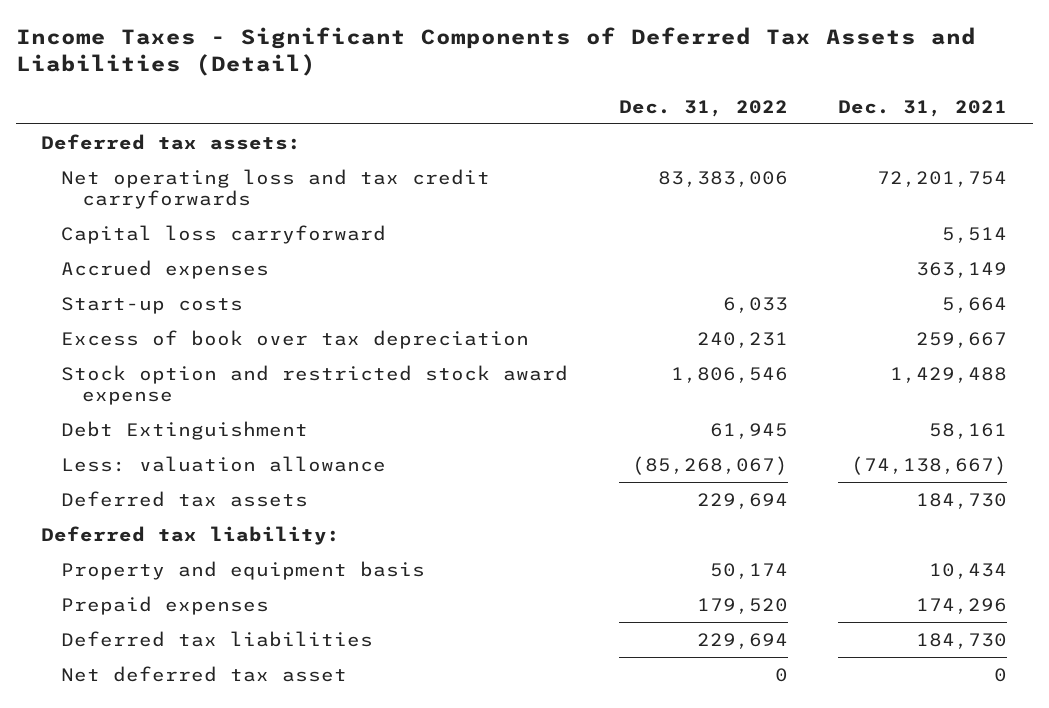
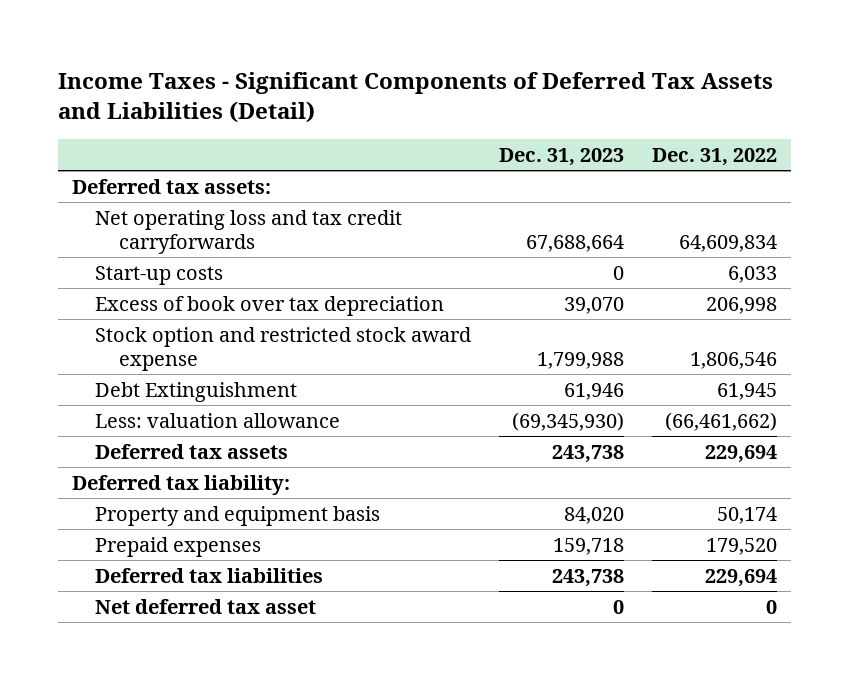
- | Dec. 31, 2022 | Dec. 31, 2021
+ | Dec. 31, 2023 | Dec. 31, 2022
- Net operating loss and tax credit carryforwards | 83,383,006 | 72,201,754
- Capital loss carryforward | | 5,514
- Accrued expenses | | 363,149
+ Net operating loss and tax credit carryforwards | 67,688,664 | 64,609,834
- Excess of book over tax depreciation | 240,231 | 259,667
+ Excess of book over tax depreciation | 39,070 | 206,998
- Less: valuation allowance | (85,268,067) | (74,138,667)
+ Less: valuation allowance | (69,345,930) | (66,461,662)

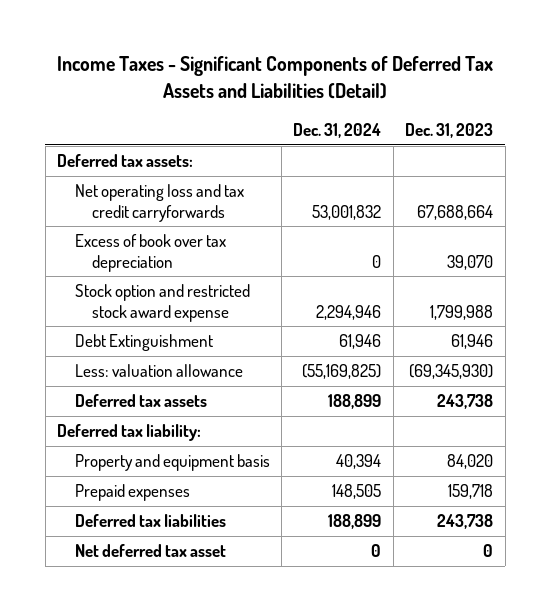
- | Dec. 31, 2023 | Dec. 31, 2022
+ | Dec. 31, 2024 | Dec. 31, 2023
- Start-up costs | 0 | 6,033

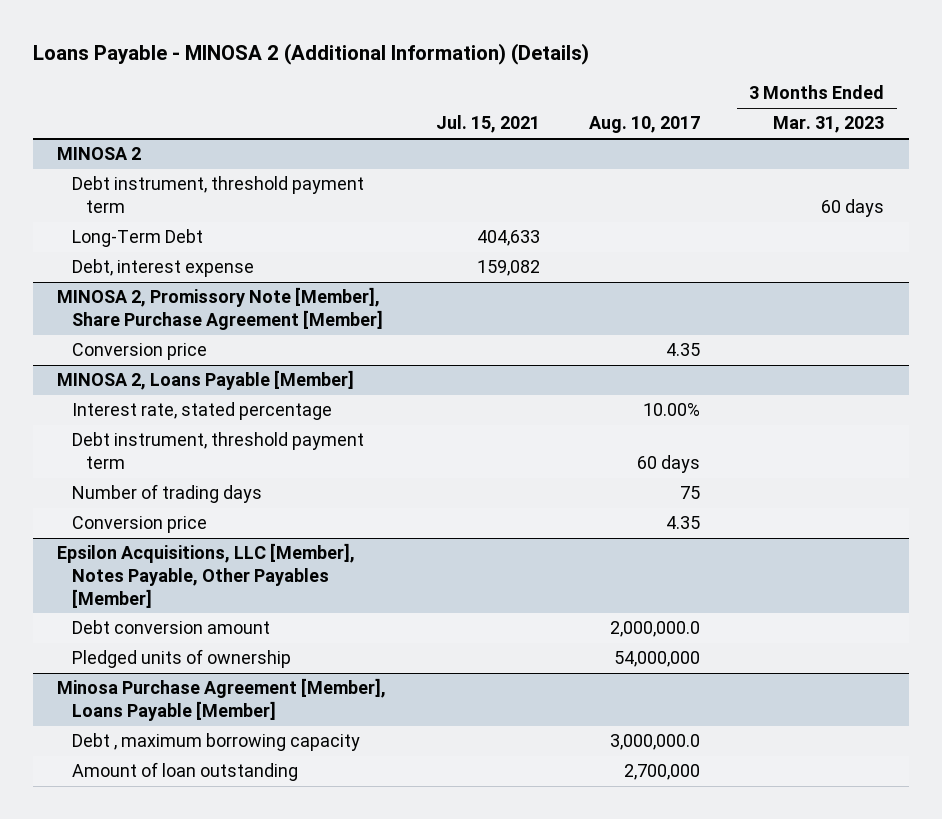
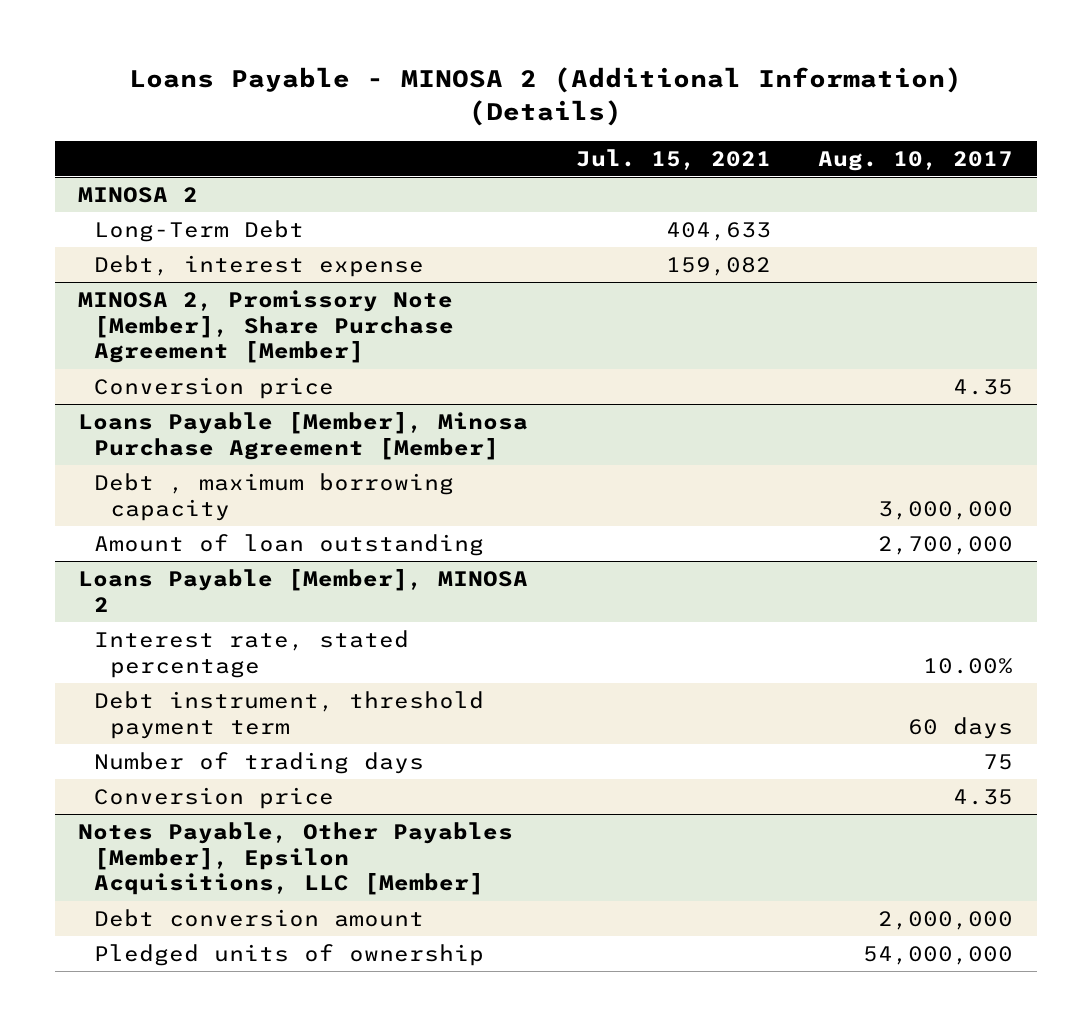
- | Jul. 15, 2021 | Aug. 10, 2017 | 3 Months Ended Mar. 31, 2023
+ | Jul. 15, 2021 | Aug. 10, 2017
@ MINOSA 2
- Debt instrument, threshold payment term | | | 60 days
- MINOSA 2, Loans Payable [Member]
+ Loans Payable [Member], Minosa Purchase Agreement [Member]
+ Debt , maximum borrowing capacity | | 3,000,000
+ Amount of loan outstanding | | 2,700,000
+ Loans Payable [Member], MINOSA 2
- Epsilon Acquisitions, LLC [Member], Notes Payable, Other Payables [Member]
- Debt conversion amount | | 2,000,000.0 |
+ Notes Payable, Other Payables [Member], Epsilon Acquisitions, LLC [Member]
+ Debt conversion amount | | 2,000,000
- Minosa Purchase Agreement [Member], Loans Payable [Member]
- Debt , maximum borrowing capacity | | 3,000,000.0 |
- Amount of loan outstanding | | 2,700,000 |

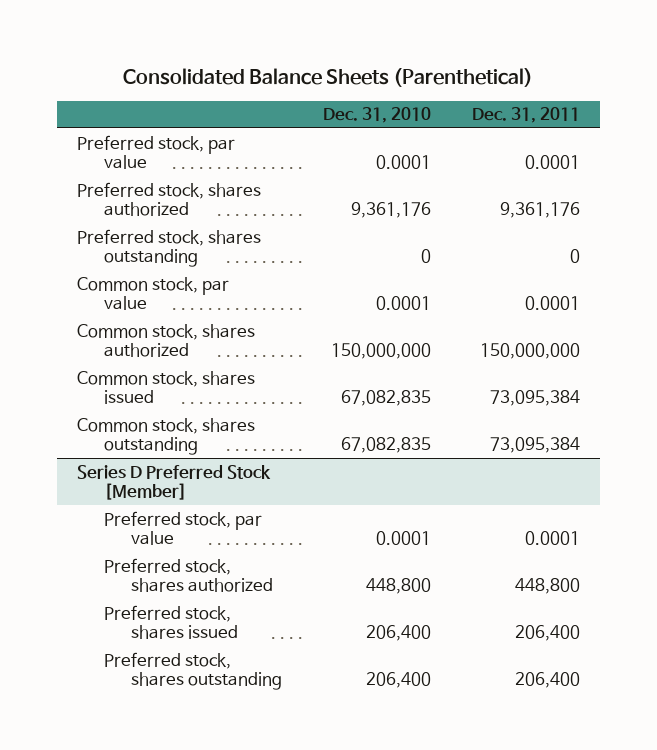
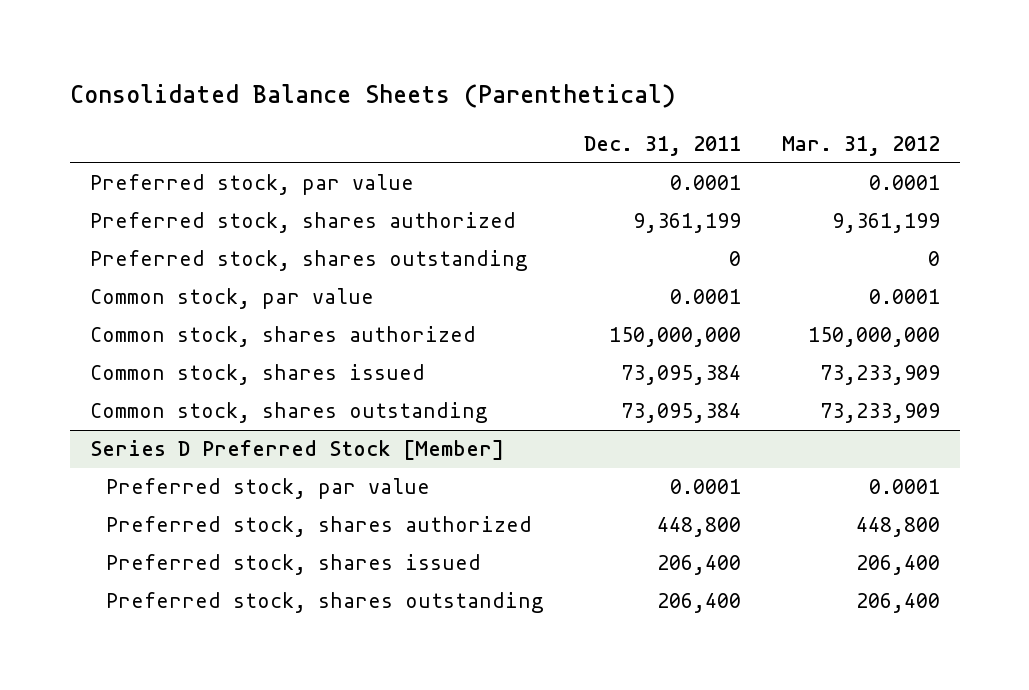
- | Dec. 31, 2010 | Dec. 31, 2011
+ | Dec. 31, 2011 | Mar. 31, 2012
- Preferred stock, shares authorized | 9,361,176 | 9,361,176
+ Preferred stock, shares authorized | 9,361,199 | 9,361,199

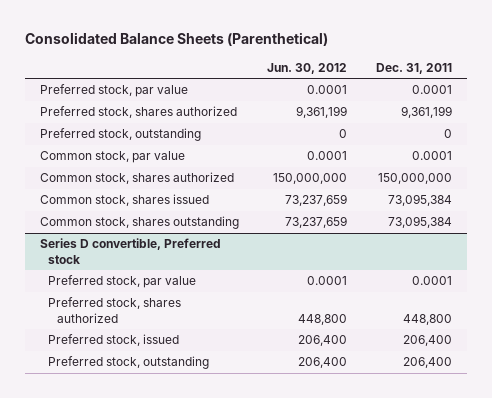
- | Dec. 31, 2011 | Mar. 31, 2012
+ | Jun. 30, 2012 | Dec. 31, 2011
- Preferred stock, shares outstanding | 0 | 0
+ Preferred stock, outstanding | 0 | 0
- Series D Preferred Stock [Member]
+ Series D convertible, Preferred stock
- Preferred stock, shares issued | 206,400 | 206,400
- Preferred stock, shares outstanding | 206,400 | 206,400
+ Preferred stock, issued | 206,400 | 206,400
+ Preferred stock, outstanding | 206,400 | 206,400

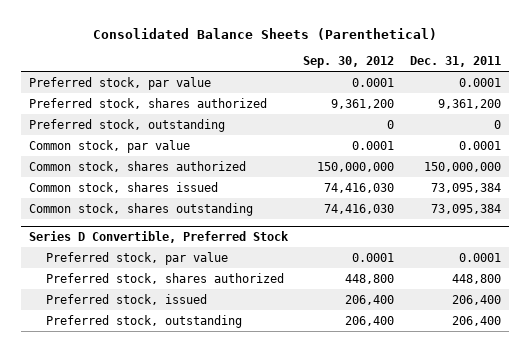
- | Jun. 30, 2012 | Dec. 31, 2011
+ | Sep. 30, 2012 | Dec. 31, 2011
- Preferred stock, shares authorized | 9,361,199 | 9,361,199
+ Preferred stock, shares authorized | 9,361,200 | 9,361,200
- Series D convertible, Preferred stock
+ Series D Convertible, Preferred Stock

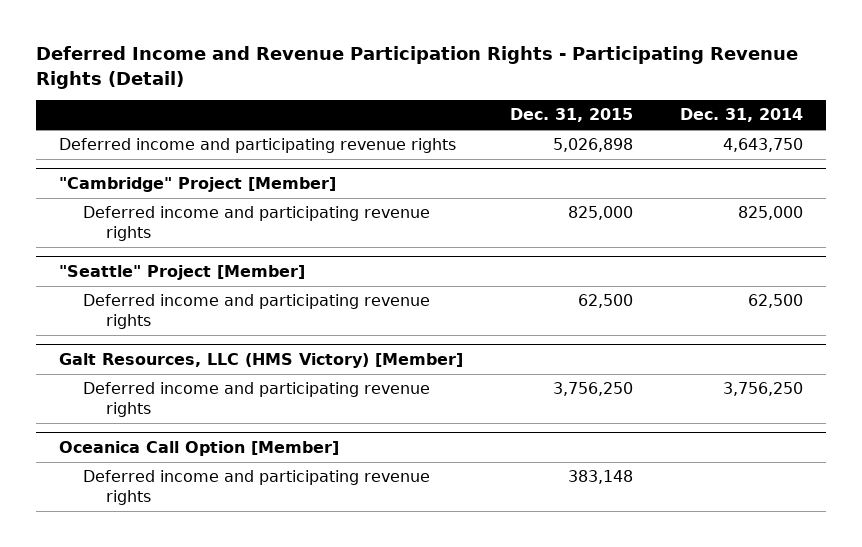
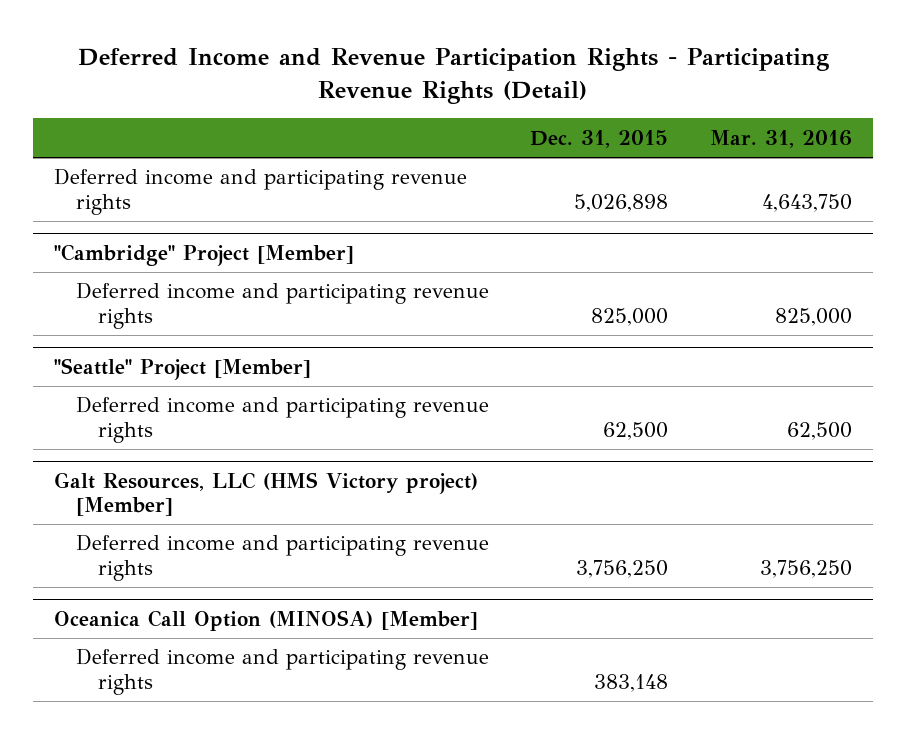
- | Dec. 31, 2015 | Dec. 31, 2014
+ | Dec. 31, 2015 | Mar. 31, 2016
- Galt Resources, LLC (HMS Victory) [Member]
+ Galt Resources, LLC (HMS Victory project) [Member]
- Oceanica Call Option [Member]
+ Oceanica Call Option (MINOSA) [Member]

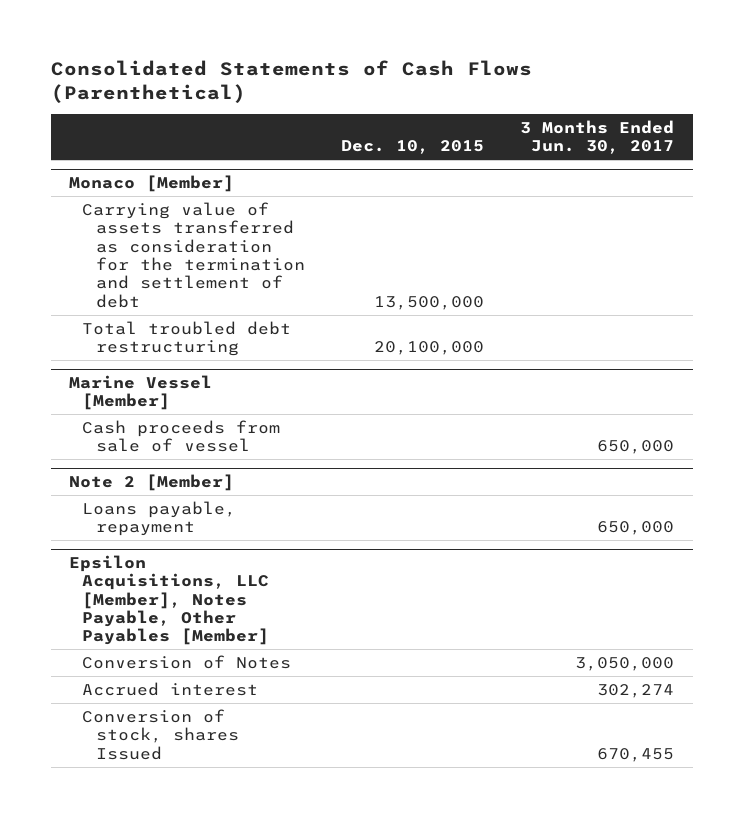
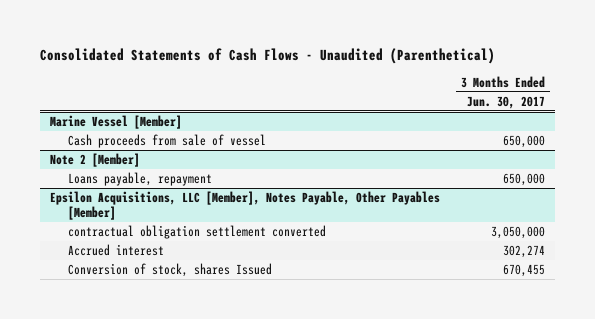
- Consolidated Statements of Cash Flows (Parenthetical)
+ Consolidated Statements of Cash Flows - Unaudited (Parenthetical)
- | Dec. 10, 2015 | 3 Months Ended Jun. 30, 2017
+ | 3 Months Ended Jun. 30, 2017
- Monaco [Member]
- Carrying value of assets transferred as consideration for the termination and settlement of debt | 13,500,000 |
- Total troubled debt restructuring | 20,100,000 |
@ Epsilon Acquisitions, LLC [Member], Notes Payable, Other Payables [Member]
- Conversion of Notes | | 3,050,000
+ contractual obligation settlement converted | 3,050,000

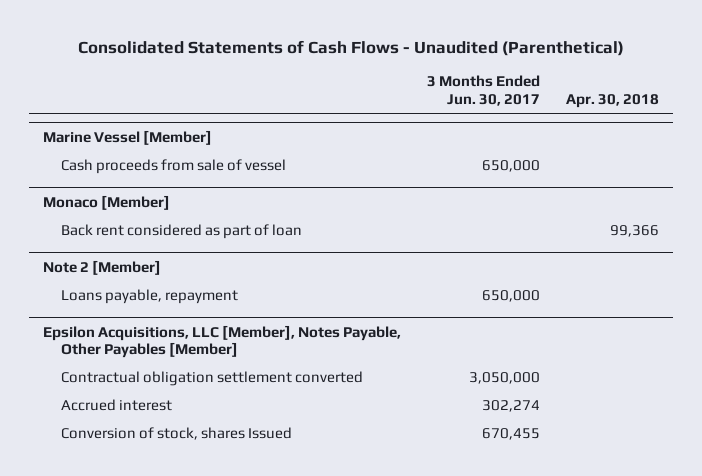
- | 3 Months Ended Jun. 30, 2017
+ | 3 Months Ended Jun. 30, 2017 | Apr. 30, 2018
+ Monaco [Member]
+ Back rent considered as part of loan | | 99,366
@ Epsilon Acquisitions, LLC [Member], Notes Payable, Other Payables [Member]
- contractual obligation settlement converted | 3,050,000
+ Contractual obligation settlement converted | 3,050,000 |

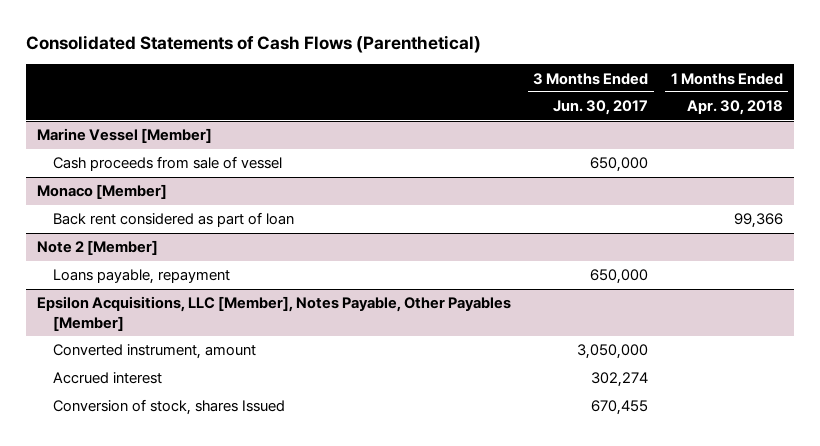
- Consolidated Statements of Cash Flows - Unaudited (Parenthetical)
+ Consolidated Statements of Cash Flows (Parenthetical)
- | 3 Months Ended Jun. 30, 2017 | Apr. 30, 2018
+ | 3 Months Ended Jun. 30, 2017 | 1 Months Ended Apr. 30, 2018
@ Epsilon Acquisitions, LLC [Member], Notes Payable, Other Payables [Member]
- Contractual obligation settlement converted | 3,050,000 |
+ Converted instrument, amount | 3,050,000 |

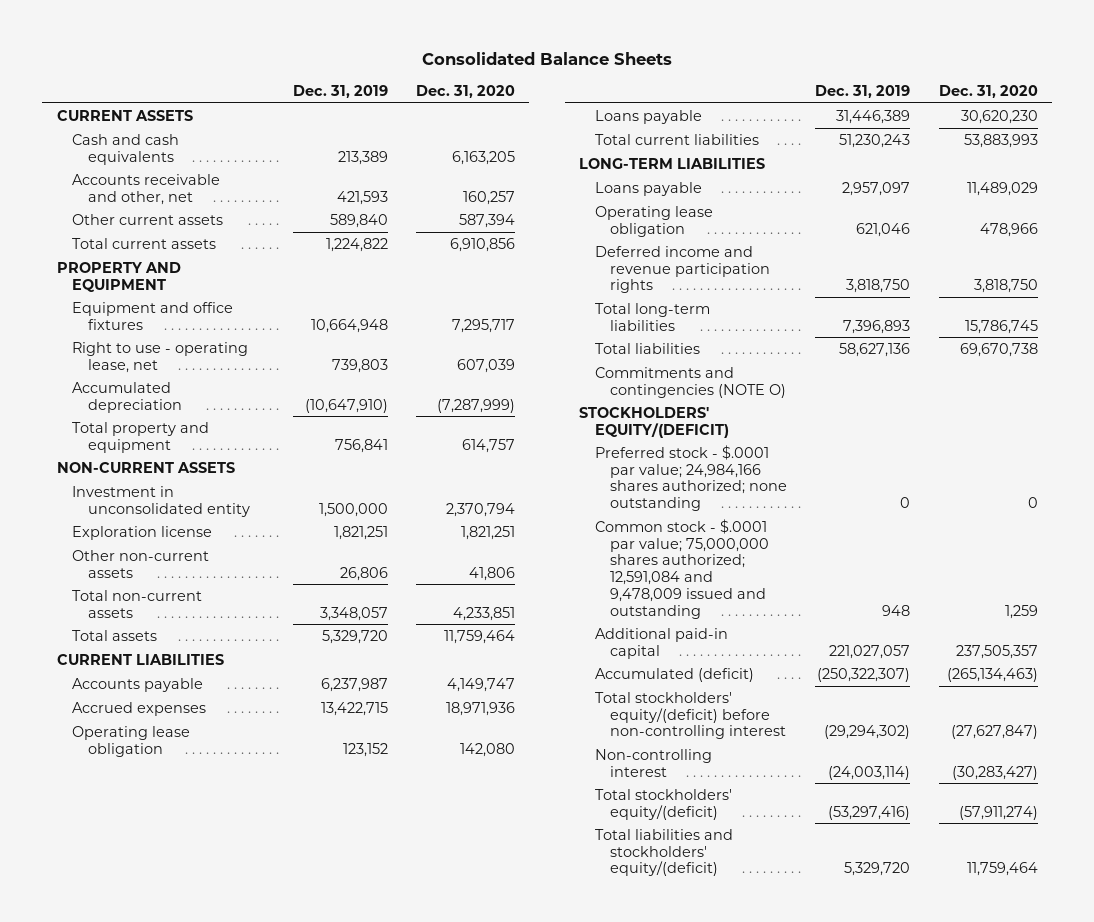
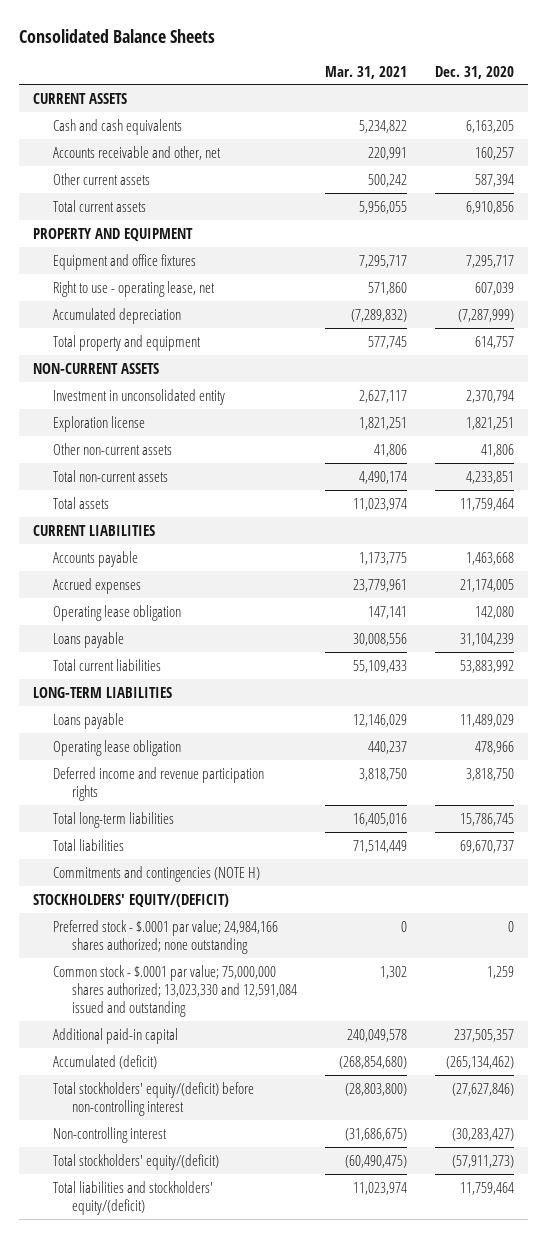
- | Dec. 31, 2019 | Dec. 31, 2020
+ | Mar. 31, 2021 | Dec. 31, 2020
- Accounts payable | 6,237,987 | 4,149,747
- Accrued expenses | 13,422,715 | 18,971,936
+ Accounts payable | 1,173,775 | 1,463,668
+ Accrued expenses | 23,779,961 | 21,174,005
- Loans payable | 31,446,389 | 30,620,230
- Total current liabilities | 51,230,243 | 53,883,993
+ Loans payable | 30,008,556 | 31,104,239
+ Total current liabilities | 55,109,433 | 53,883,992
- Total liabilities | 58,627,136 | 69,670,738
- Commitments and contingencies (NOTE O)
+ Total liabilities | 71,514,449 | 69,670,737
+ Commitments and contingencies (NOTE H)
- Common stock - $.0001 par value; 75,000,000 shares authorized; 12,591,084 and 9,478,009 issued and outstanding | 948 | 1,259
+ Common stock - $.0001 par value; 75,000,000 shares authorized; 13,023,330 and 12,591,084 issued and outstanding | 1,302 | 1,259
- Accumulated (deficit) | (250,322,307) | (265,134,463)
- Total stockholders' equity/(deficit) before non-controlling interest | (29,294,302) | (27,627,847)
+ Accumulated (deficit) | (268,854,680) | (265,134,462)
+ Total stockholders' equity/(deficit) before non-controlling interest | (28,803,800) | (27,627,846)
- Total stockholders' equity/(deficit) | (53,297,416) | (57,911,274)
+ Total stockholders' equity/(deficit) | (60,490,475) | (57,911,273)

